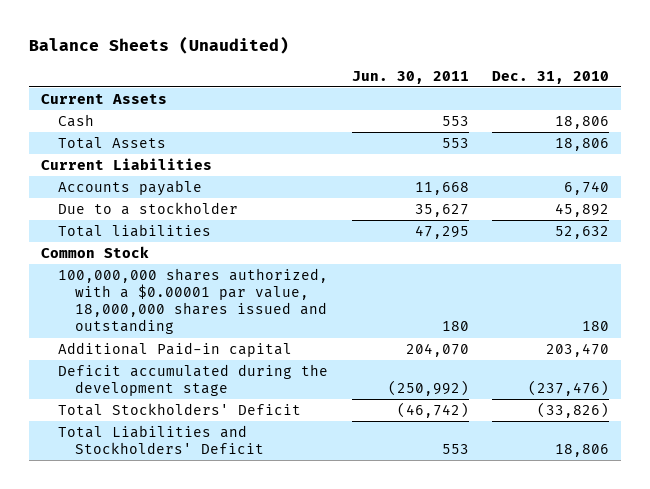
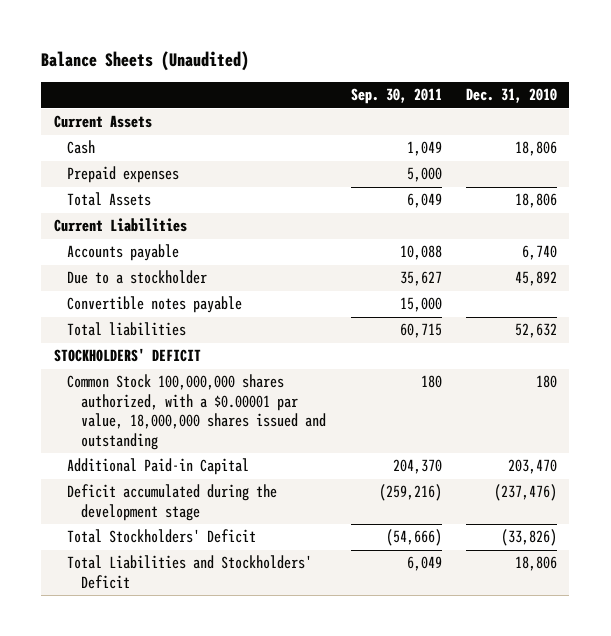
- | Jun. 30, 2011 | Dec. 31, 2010
+ | Sep. 30, 2011 | Dec. 31, 2010
+ Prepaid expenses | 5,000 |
+ Convertible notes payable | 15,000 |
- Common Stock
- 100,000,000 shares authorized, with a $0.00001 par value, 18,000,000 shares issued and outstanding | 180 | 180
- Additional Paid-in capital | 204,070 | 203,470
+ STOCKHOLDERS' DEFICIT
+ Common Stock 100,000,000 shares authorized, with a $0.00001 par value, 18,000,000 shares issued and outstanding | 180 | 180
+ Additional Paid-in Capital | 204,370 | 203,470

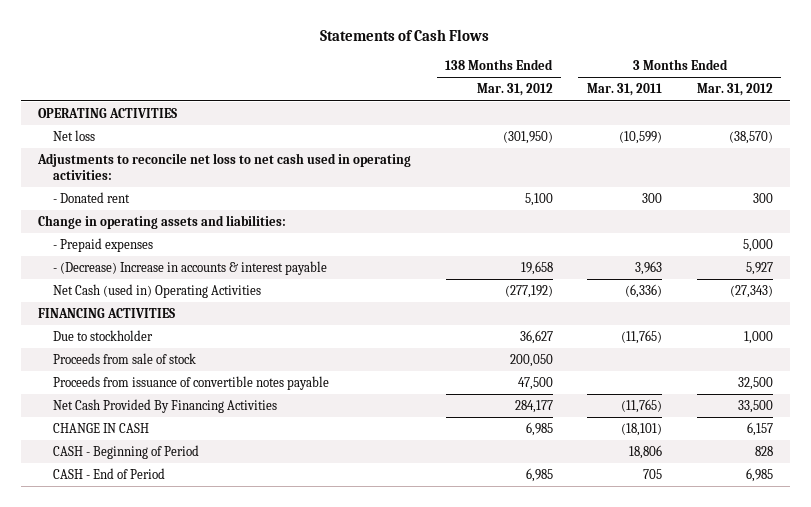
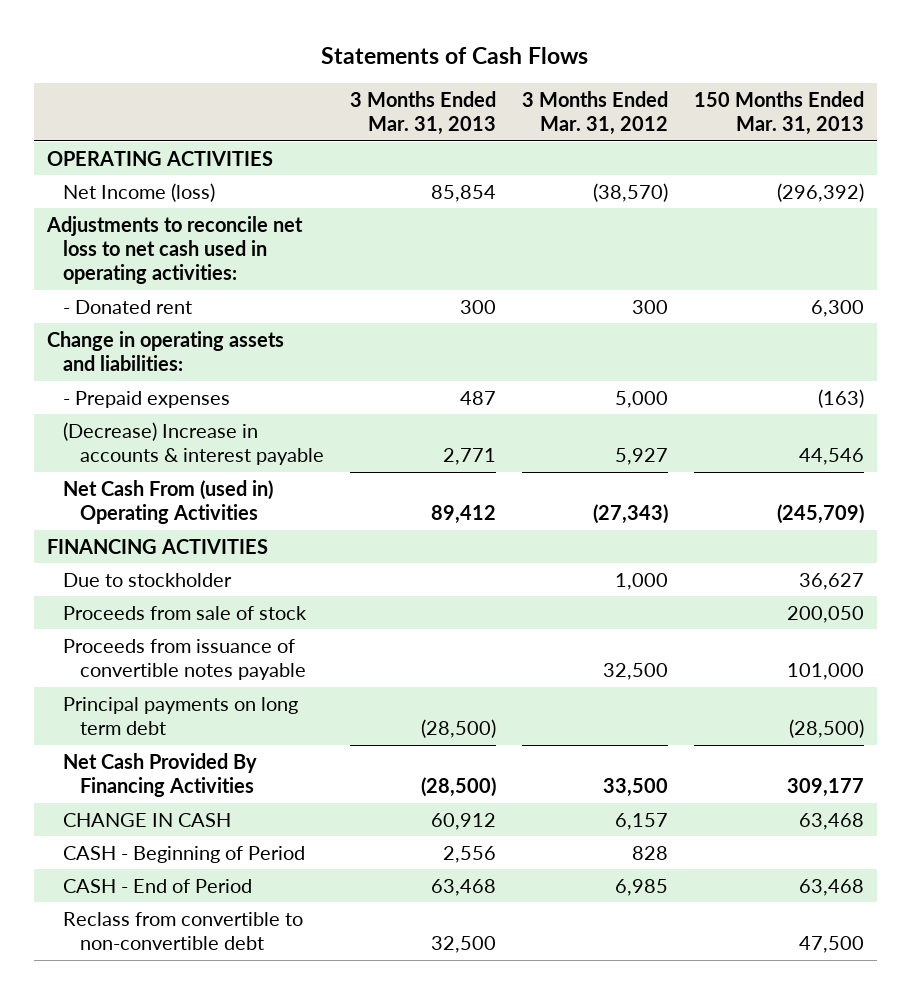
- | 138 Months Ended Mar. 31, 2012 | 3 Months Ended Mar. 31, 2011 | 3 Months Ended Mar. 31, 2012
+ | 3 Months Ended Mar. 31, 2013 | 3 Months Ended Mar. 31, 2012 | 150 Months Ended Mar. 31, 2013
- Net loss | (301,950) | (10,599) | (38,570)
+ Net Income (loss) | 85,854 | (38,570) | (296,392)
- - (Decrease) Increase in accounts & interest payable | 19,658 | 3,963 | 5,927
- Net Cash (used in) Operating Activities | (277,192) | (6,336) | (27,343)
+ (Decrease) Increase in accounts & interest payable | 2,771 | 5,927 | 44,546
+ Net Cash From (used in) Operating Activities | 89,412 | (27,343) | (245,709)
+ Principal payments on long term debt | (28,500) | | (28,500)
+ Reclass from convertible to non-convertible debt | 32,500 | | 47,500

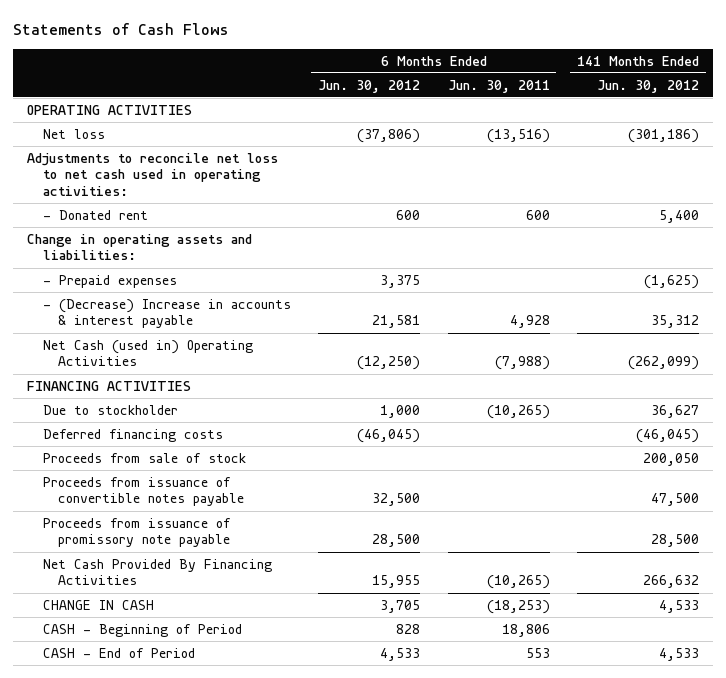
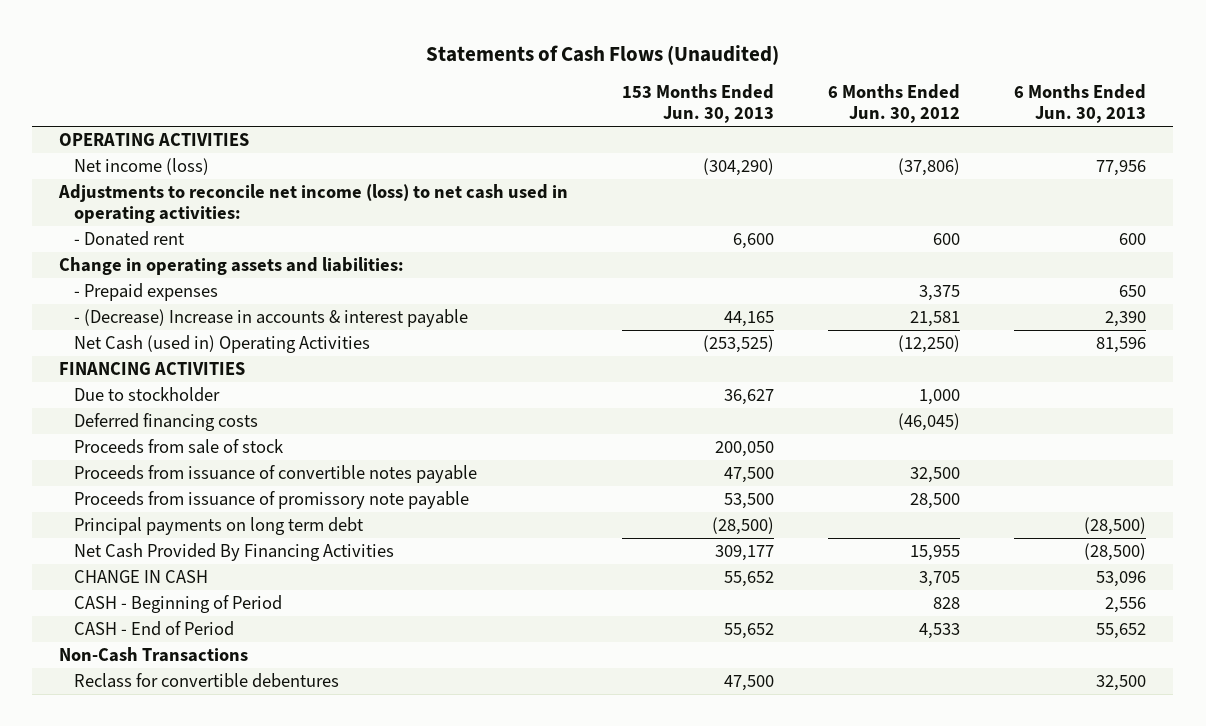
- Statements of Cash Flows
+ Statements of Cash Flows (Unaudited)
- | 6 Months Ended Jun. 30, 2012 | 6 Months Ended Jun. 30, 2011 | 141 Months Ended Jun. 30, 2012
+ | 153 Months Ended Jun. 30, 2013 | 6 Months Ended Jun. 30, 2012 | 6 Months Ended Jun. 30, 2013
- Net loss | (37,806) | (13,516) | (301,186)
- Adjustments to reconcile net loss to net cash used in operating activities:
+ Net income (loss) | (304,290) | (37,806) | 77,956
+ Adjustments to reconcile net income (loss) to net cash used in operating activities:
+ Principal payments on long term debt | (28,500) | | (28,500)
+ Non-Cash Transactions
+ Reclass for convertible debentures | 47,500 | | 32,500

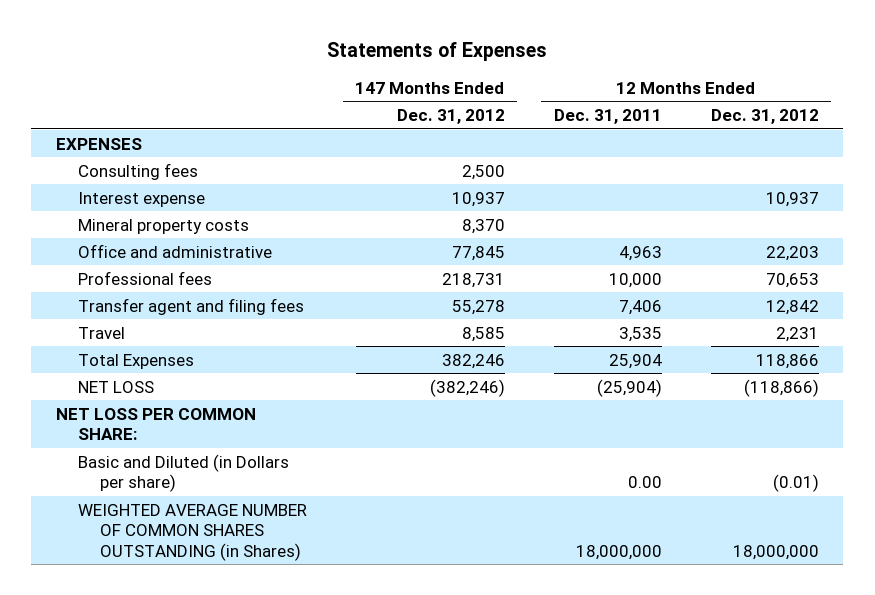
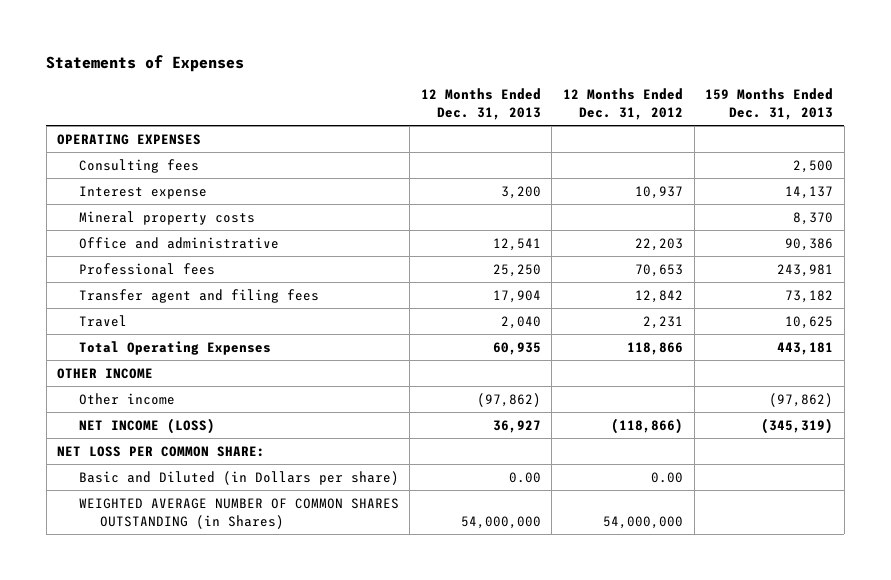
- | 147 Months Ended Dec. 31, 2012 | 12 Months Ended Dec. 31, 2011 | 12 Months Ended Dec. 31, 2012
+ | 12 Months Ended Dec. 31, 2013 | 12 Months Ended Dec. 31, 2012 | 159 Months Ended Dec. 31, 2013
- EXPENSES
+ OPERATING EXPENSES
- Total Expenses | 382,246 | 25,904 | 118,866
- NET LOSS | (382,246) | (25,904) | (118,866)
+ Total Operating Expenses | 60,935 | 118,866 | 443,181
+ OTHER INCOME
+ Other income | (97,862) | | (97,862)
+ NET INCOME (LOSS) | 36,927 | (118,866) | (345,319)
- Basic and Diluted (in Dollars per share) | | 0.00 | (0.01)
- WEIGHTED AVERAGE NUMBER OF COMMON SHARES OUTSTANDING (in Shares) | | 18,000,000 | 18,000,000
+ Basic and Diluted (in Dollars per share) | 0.00 | 0.00 |
+ WEIGHTED AVERAGE NUMBER OF COMMON SHARES OUTSTANDING (in Shares) | 54,000,000 | 54,000,000 |

